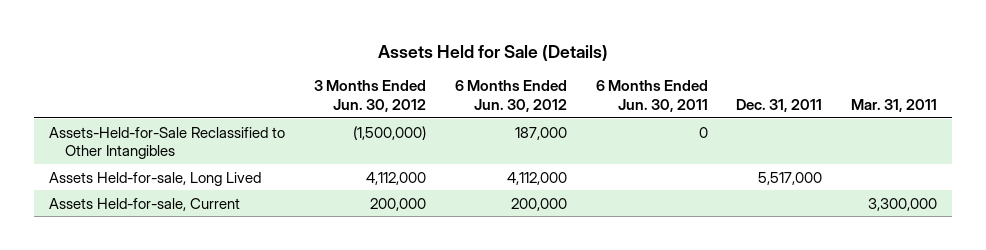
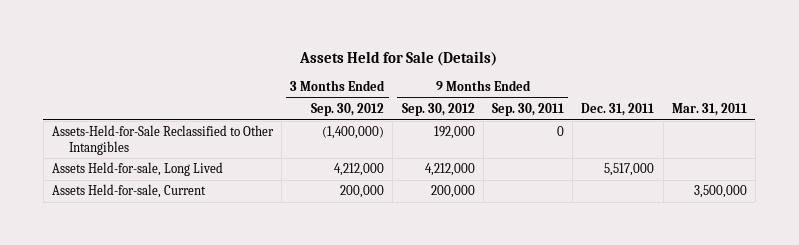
- | 3 Months Ended Jun. 30, 2012 | 6 Months Ended Jun. 30, 2012 | 6 Months Ended Jun. 30, 2011 | Dec. 31, 2011 | Mar. 31, 2011
+ | 3 Months Ended Sep. 30, 2012 | 9 Months Ended Sep. 30, 2012 | 9 Months Ended Sep. 30, 2011 | Dec. 31, 2011 | Mar. 31, 2011
- Assets Held-for-sale, Current | 200,000 | 200,000 | | | 3,300,000
+ Assets Held-for-sale, Current | 200,000 | 200,000 | | | 3,500,000

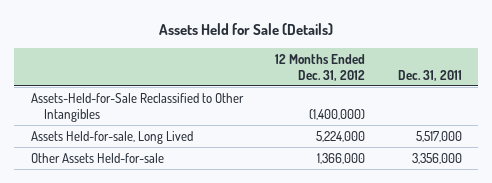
- | 3 Months Ended Sep. 30, 2012 | 9 Months Ended Sep. 30, 2012 | 9 Months Ended Sep. 30, 2011 | Dec. 31, 2011 | Mar. 31, 2011
+ | 12 Months Ended Dec. 31, 2012 | Dec. 31, 2011
- Assets Held-for-sale, Current | 200,000 | 200,000 | | | 3,500,000
+ Other Assets Held-for-sale | 1,366,000 | 3,356,000

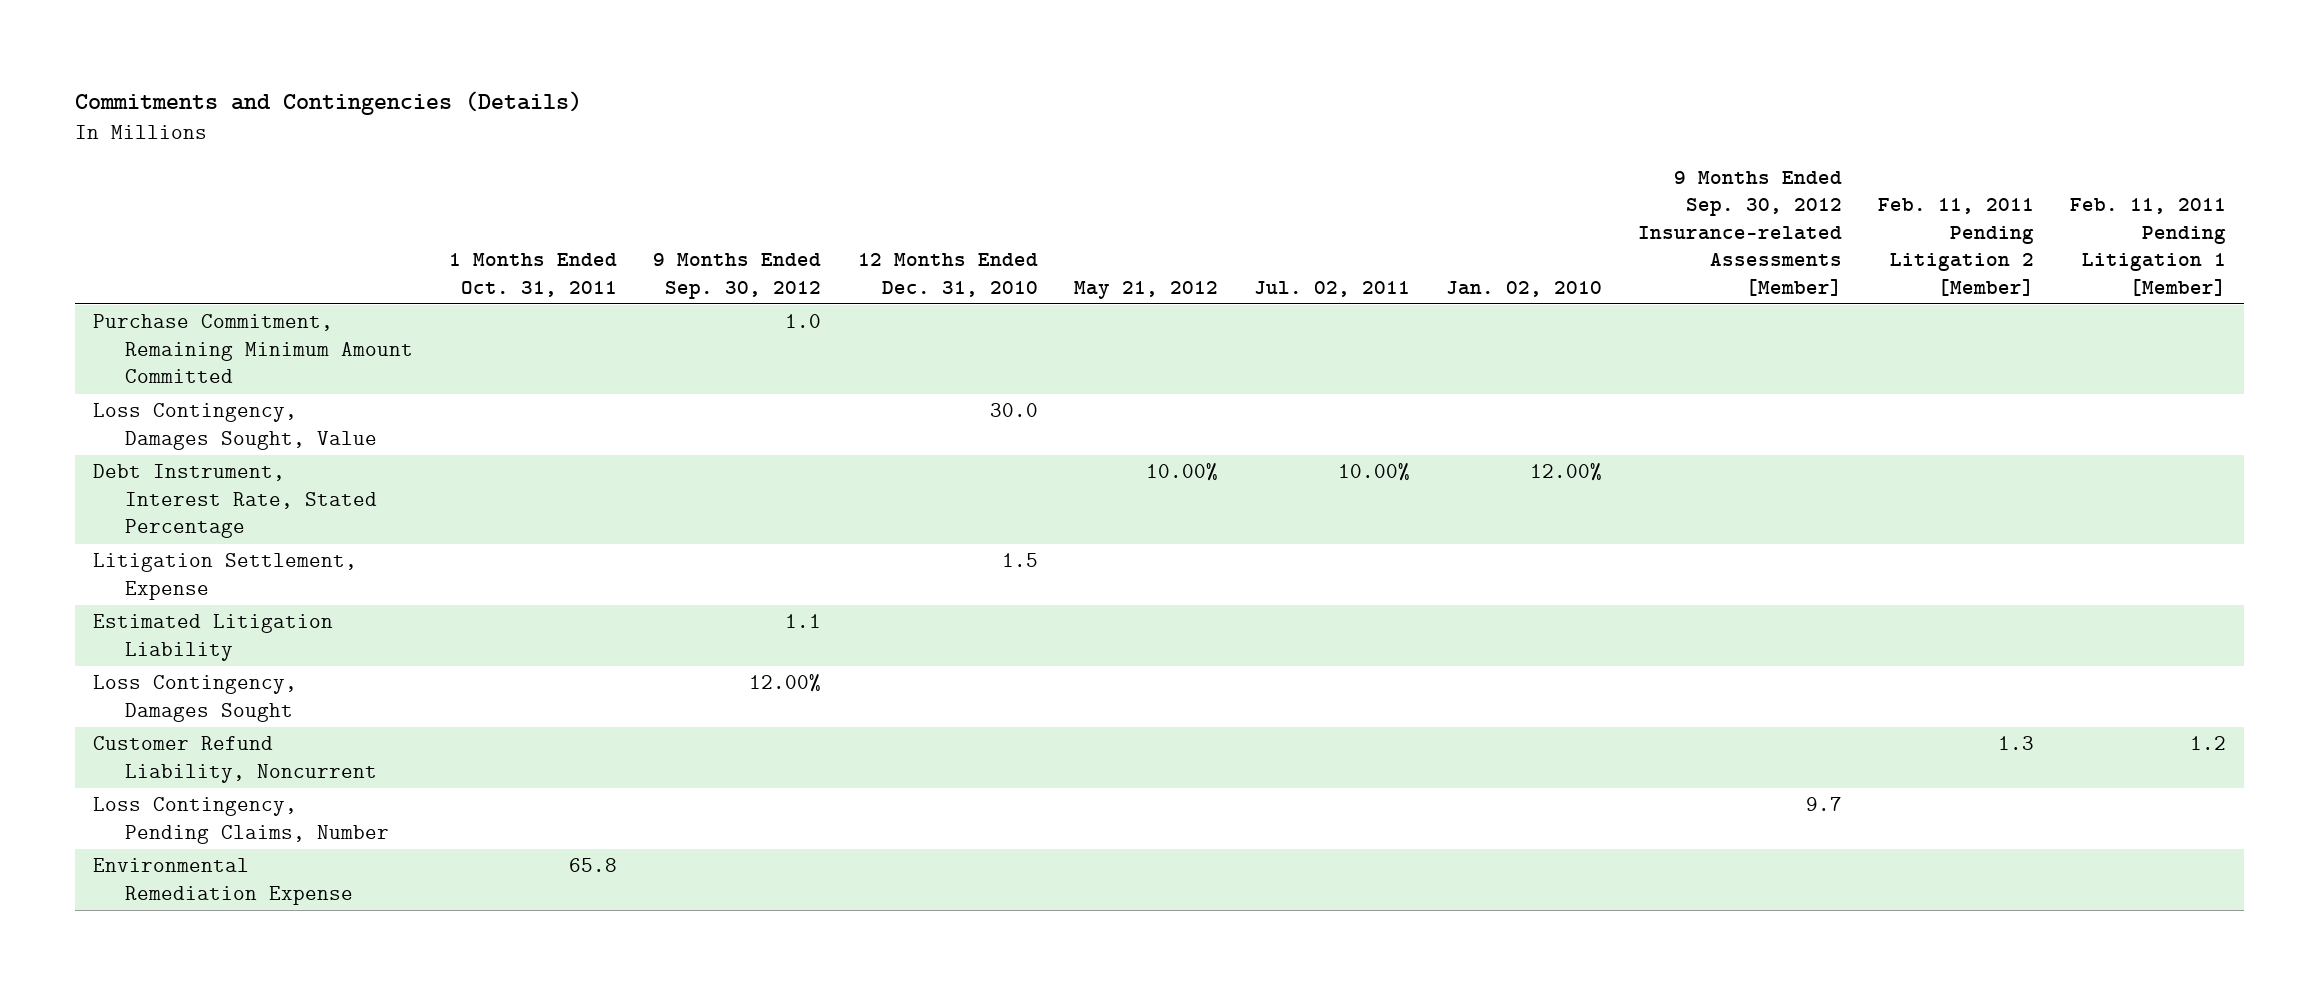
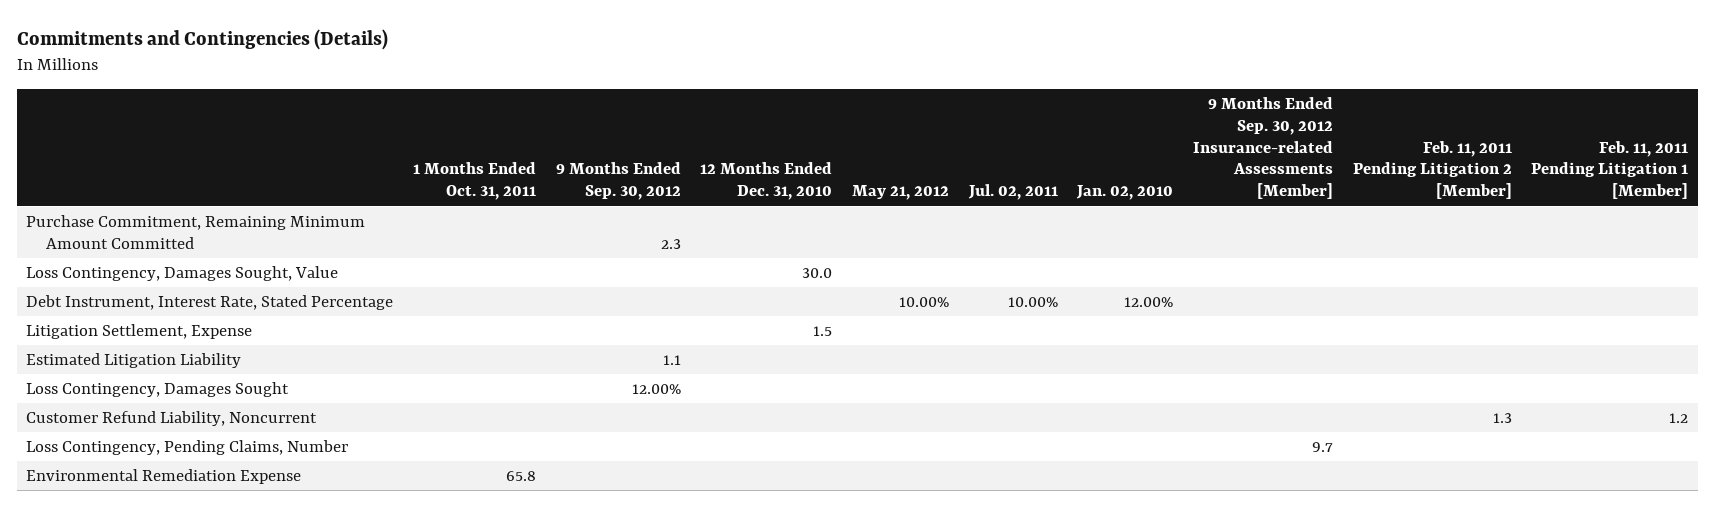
- Purchase Commitment, Remaining Minimum Amount Committed | | 1.0 | | | | | | |
+ Purchase Commitment, Remaining Minimum Amount Committed | | 2.3 | | | | | | |

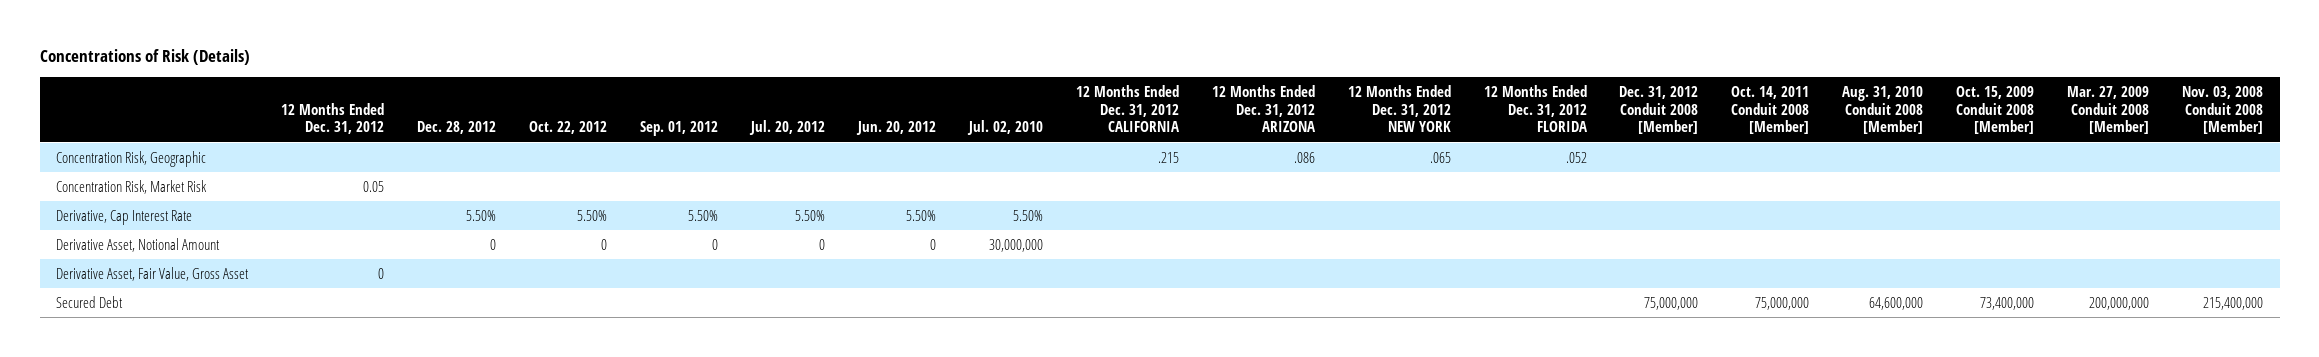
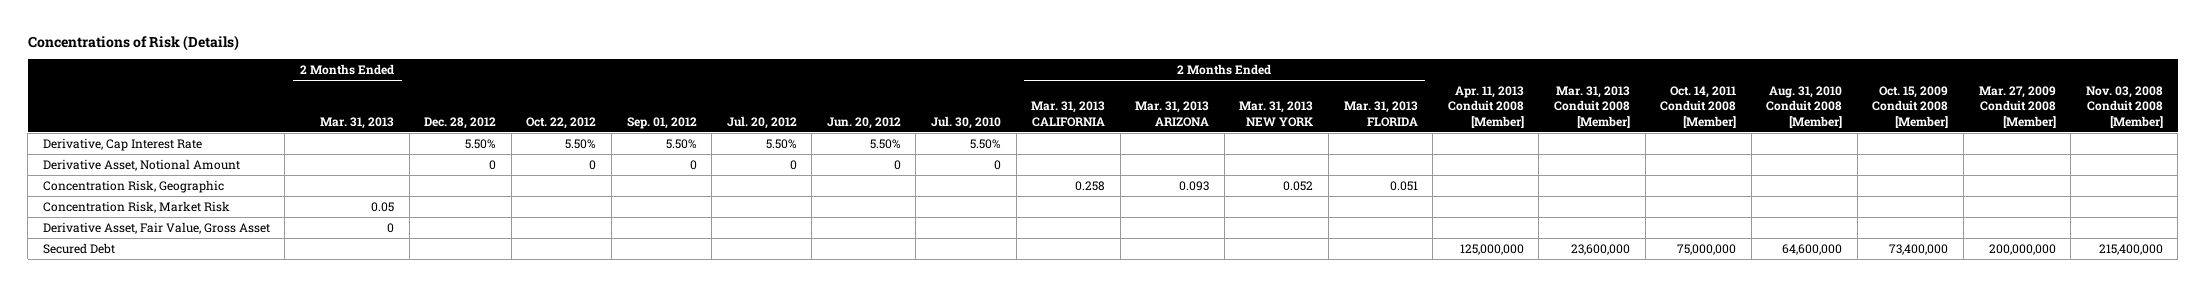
- | 12 Months Ended Dec. 31, 2012 | Dec. 28, 2012 | Oct. 22, 2012 | Sep. 01, 2012 | Jul. 20, 2012 | Jun. 20, 2012 | Jul. 02, 2010 | 12 Months Ended Dec. 31, 2012 CALIFORNIA | 12 Months Ended Dec. 31, 2012 ARIZONA | 12 Months Ended Dec. 31, 2012 NEW YORK | 12 Months Ended Dec. 31, 2012 FLORIDA | Dec. 31, 2012 Conduit 2008 [Member] | Oct. 14, 2011 Conduit 2008 [Member] | Aug. 31, 2010 Conduit 2008 [Member] | Oct. 15, 2009 Conduit 2008 [Member] | Mar. 27, 2009 Conduit 2008 [Member] | Nov. 03, 2008 Conduit 2008 [Member]
+ | 2 Months Ended Mar. 31, 2013 | Dec. 28, 2012 | Oct. 22, 2012 | Sep. 01, 2012 | Jul. 20, 2012 | Jun. 20, 2012 | Jul. 30, 2010 | 2 Months Ended Mar. 31, 2013 CALIFORNIA | 2 Months Ended Mar. 31, 2013 ARIZONA | 2 Months Ended Mar. 31, 2013 NEW YORK | 2 Months Ended Mar. 31, 2013 FLORIDA | Apr. 11, 2013 Conduit 2008 [Member] | Mar. 31, 2013 Conduit 2008 [Member] | Oct. 14, 2011 Conduit 2008 [Member] | Aug. 31, 2010 Conduit 2008 [Member] | Oct. 15, 2009 Conduit 2008 [Member] | Mar. 27, 2009 Conduit 2008 [Member] | Nov. 03, 2008 Conduit 2008 [Member]
moved down: Concentration Risk, Geographic | | | | | | | | 0.258 | 0.093 | 0.052 | 0.051 | | | | | | |
moved down: Concentration Risk, Market Risk | 0.05 | | | | | | | | | | | | | | | | |

